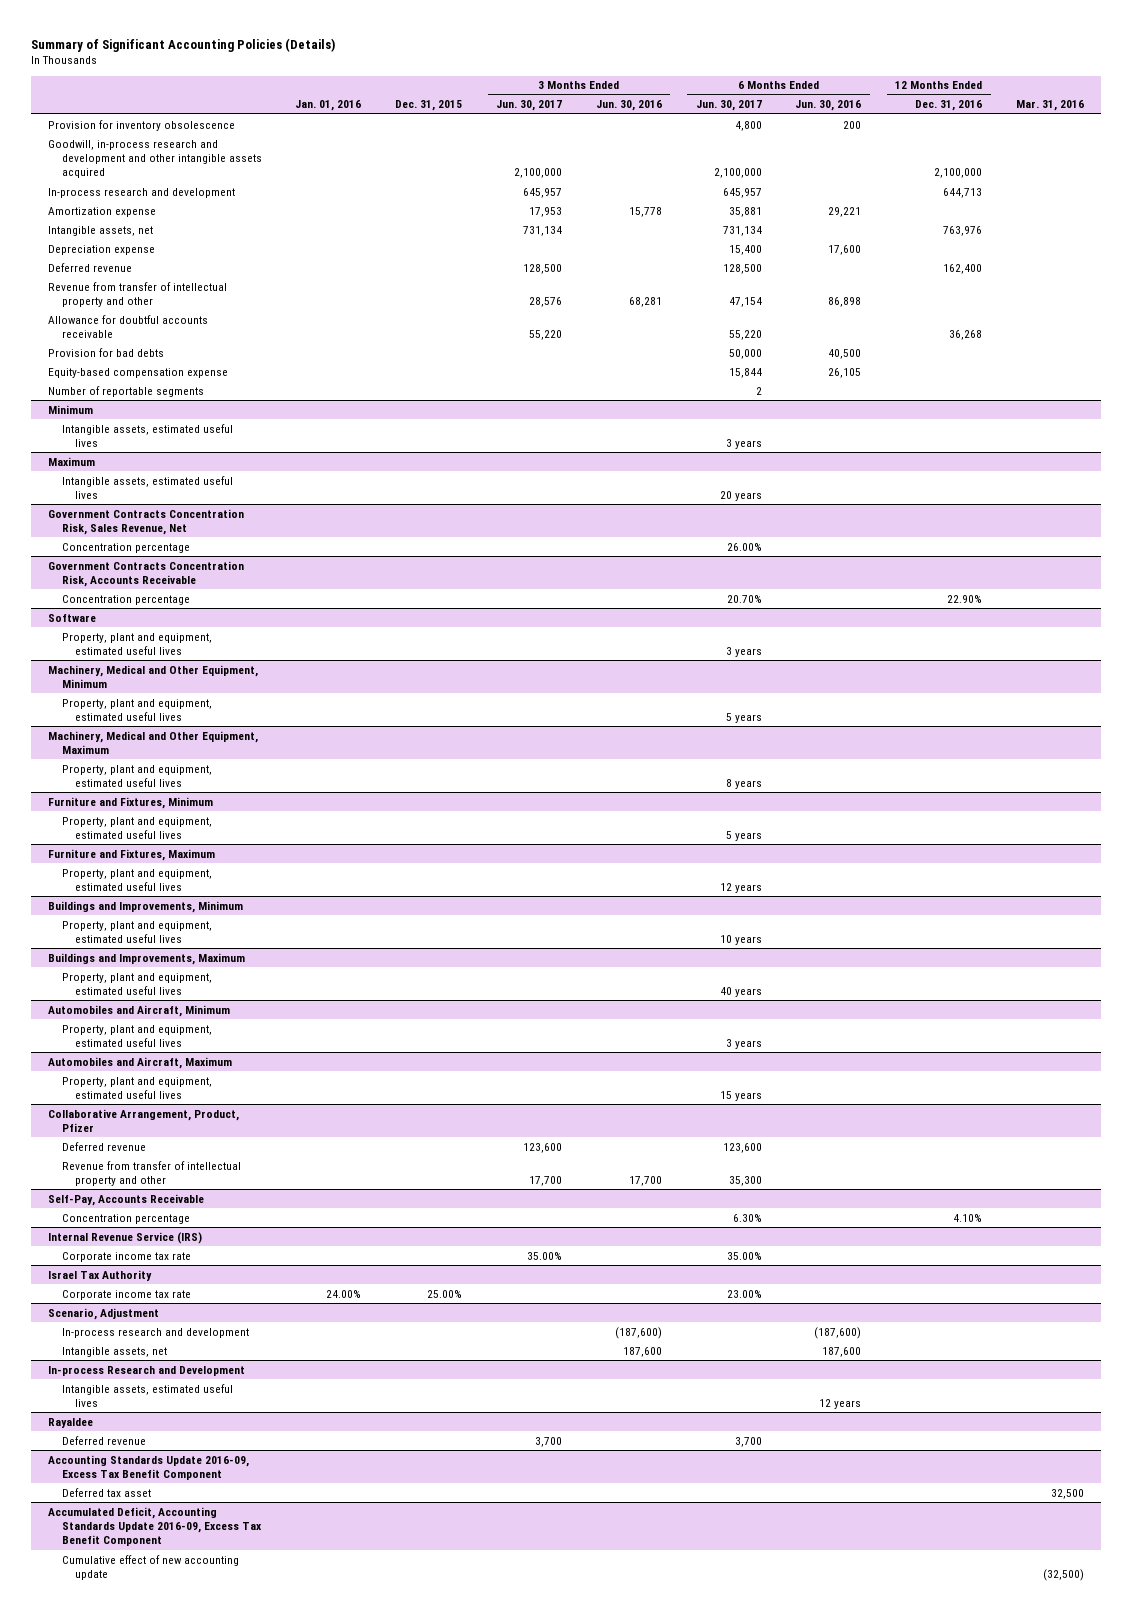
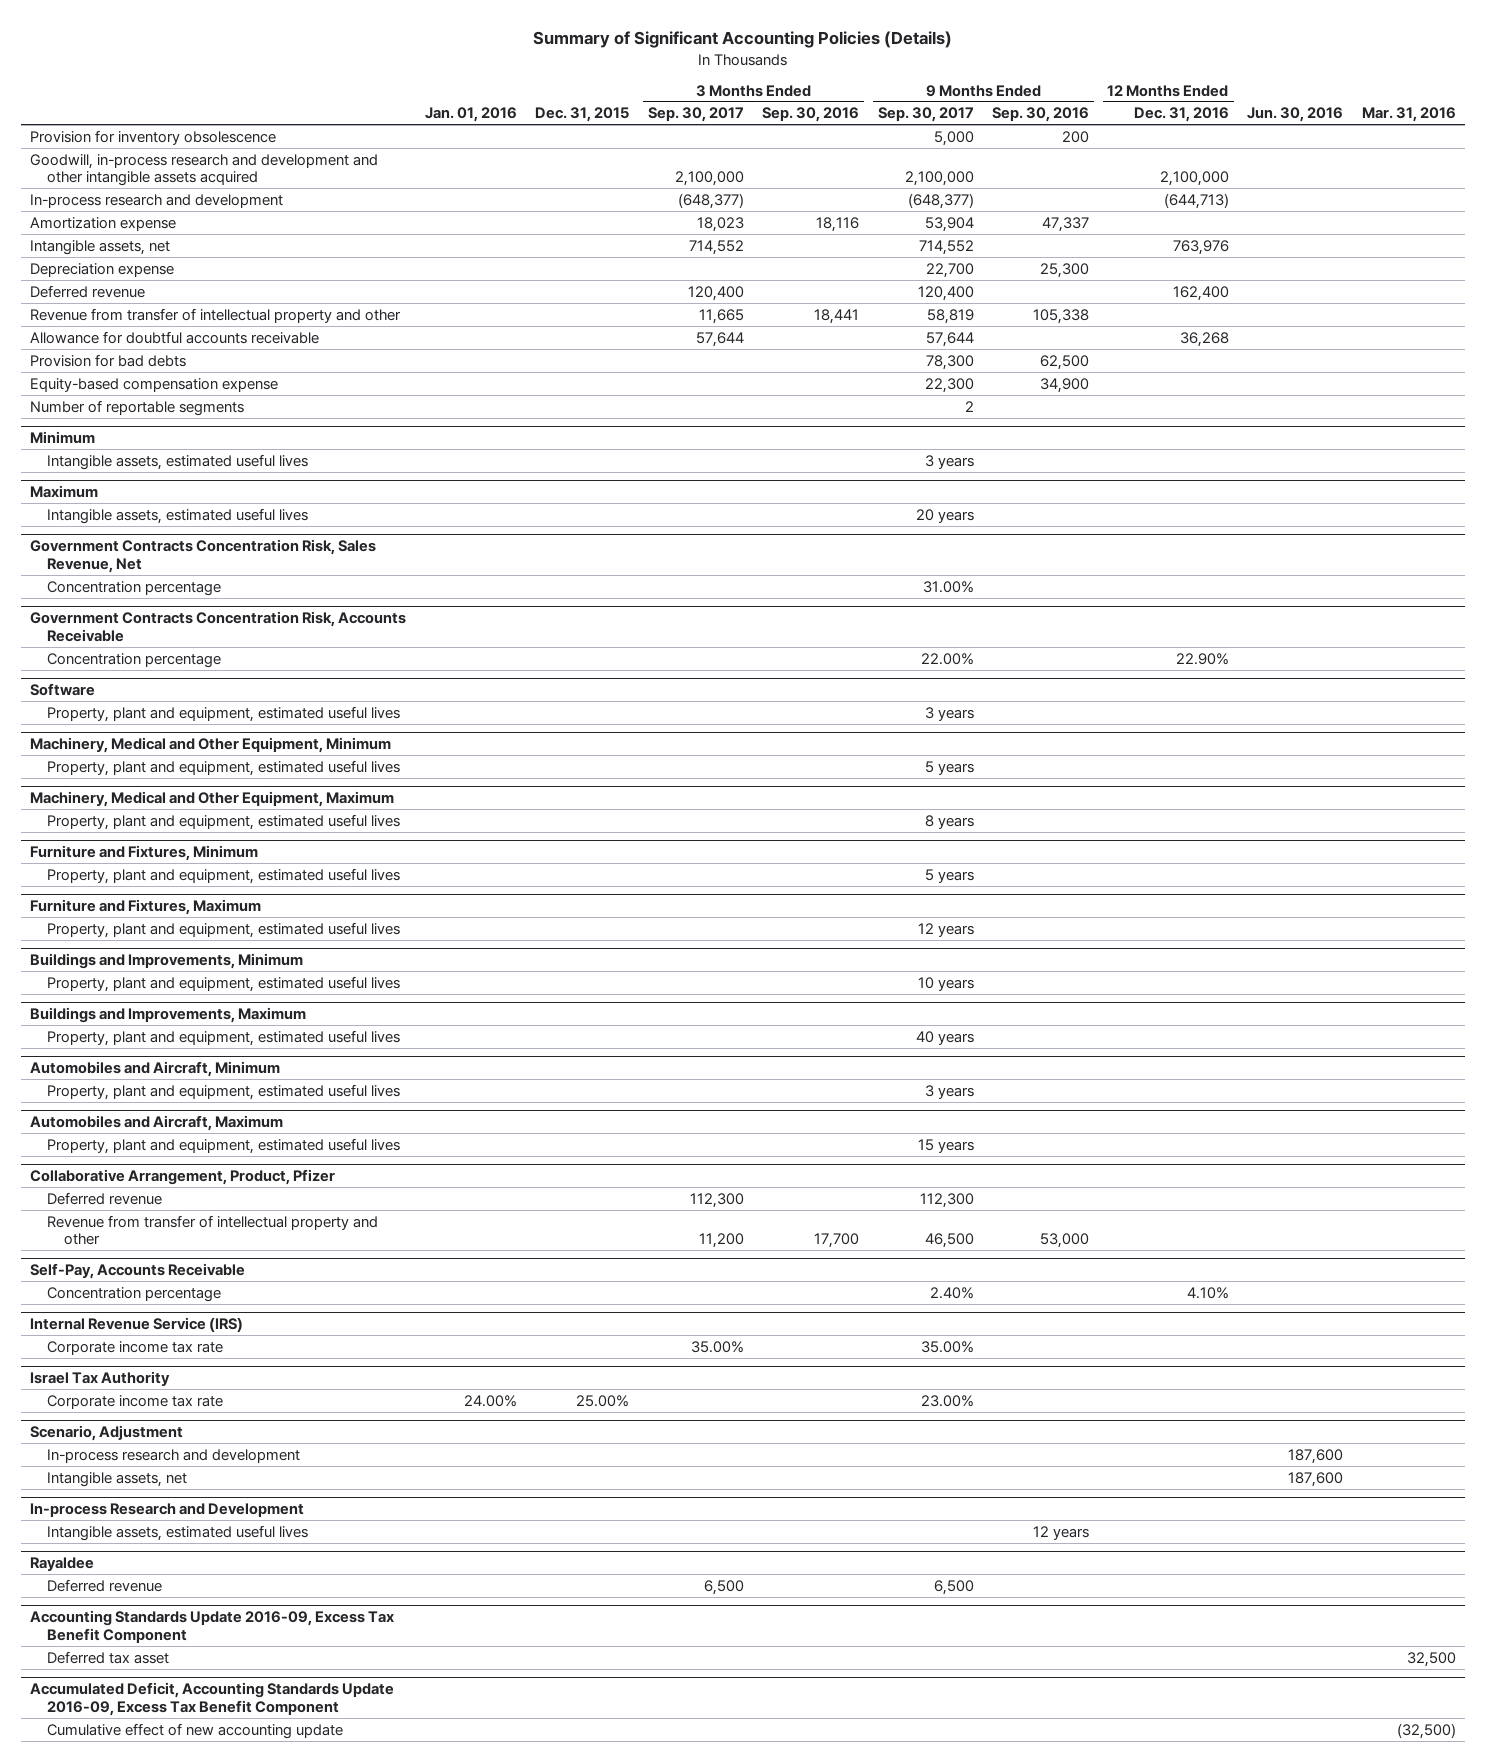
- | Jan. 01, 2016 | Dec. 31, 2015 | 3 Months Ended Jun. 30, 2017 | 3 Months Ended Jun. 30, 2016 | 6 Months Ended Jun. 30, 2017 | 6 Months Ended Jun. 30, 2016 | 12 Months Ended Dec. 31, 2016 | Mar. 31, 2016
+ | Jan. 01, 2016 | Dec. 31, 2015 | 3 Months Ended Sep. 30, 2017 | 3 Months Ended Sep. 30, 2016 | 9 Months Ended Sep. 30, 2017 | 9 Months Ended Sep. 30, 2016 | 12 Months Ended Dec. 31, 2016 | Jun. 30, 2016 | Mar. 31, 2016
- In-process research and development | | | 645,957 | | 645,957 | | 644,713 |
+ In-process research and development | | | (648,377) | | (648,377) | | (644,713) | |

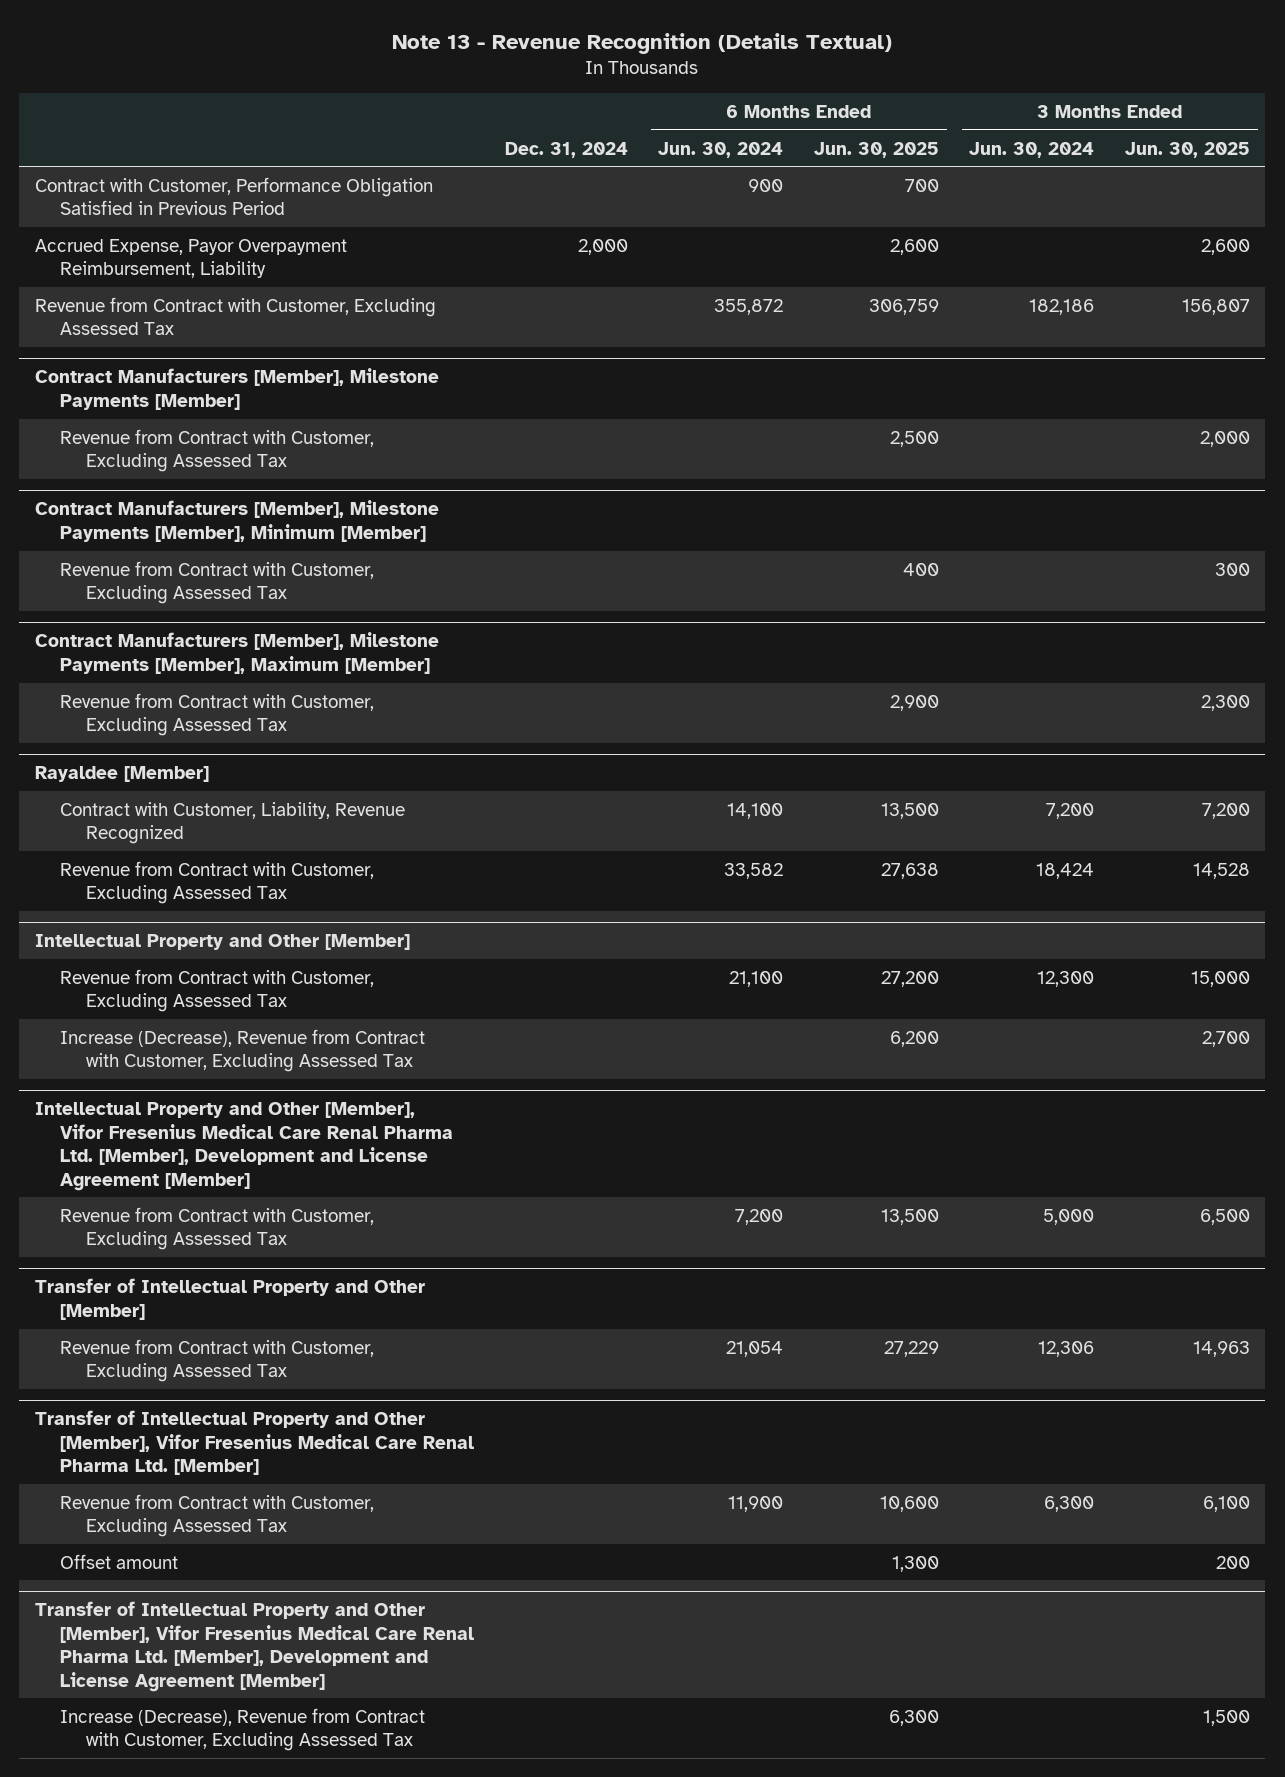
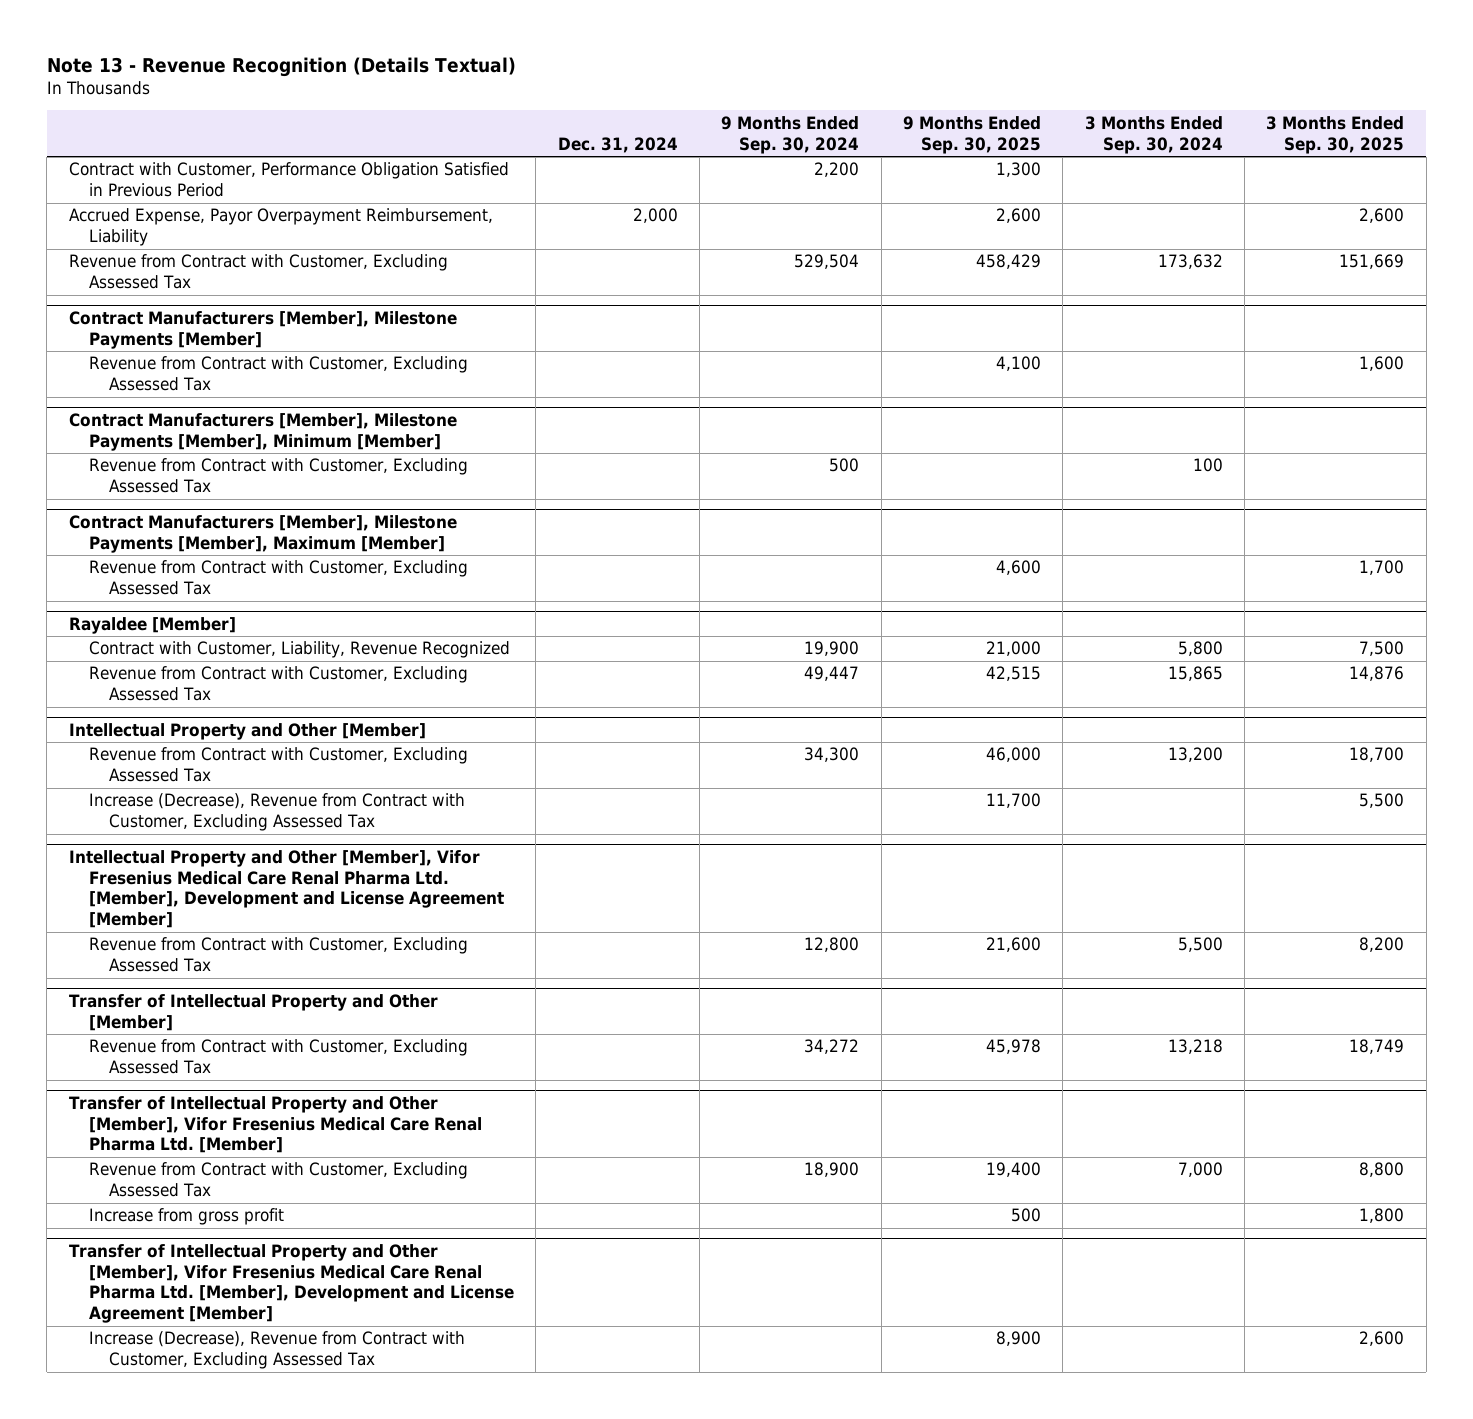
- | Dec. 31, 2024 | 6 Months Ended Jun. 30, 2024 | 6 Months Ended Jun. 30, 2025 | 3 Months Ended Jun. 30, 2024 | 3 Months Ended Jun. 30, 2025
+ | Dec. 31, 2024 | 9 Months Ended Sep. 30, 2024 | 9 Months Ended Sep. 30, 2025 | 3 Months Ended Sep. 30, 2024 | 3 Months Ended Sep. 30, 2025
@ Transfer of Intellectual Property and Other [Member], Vifor Fresenius Medical Care Renal Pharma Ltd. [Member]
- Offset amount | | | 1,300 | | 200
+ Increase from gross profit | | | 500 | | 1,800

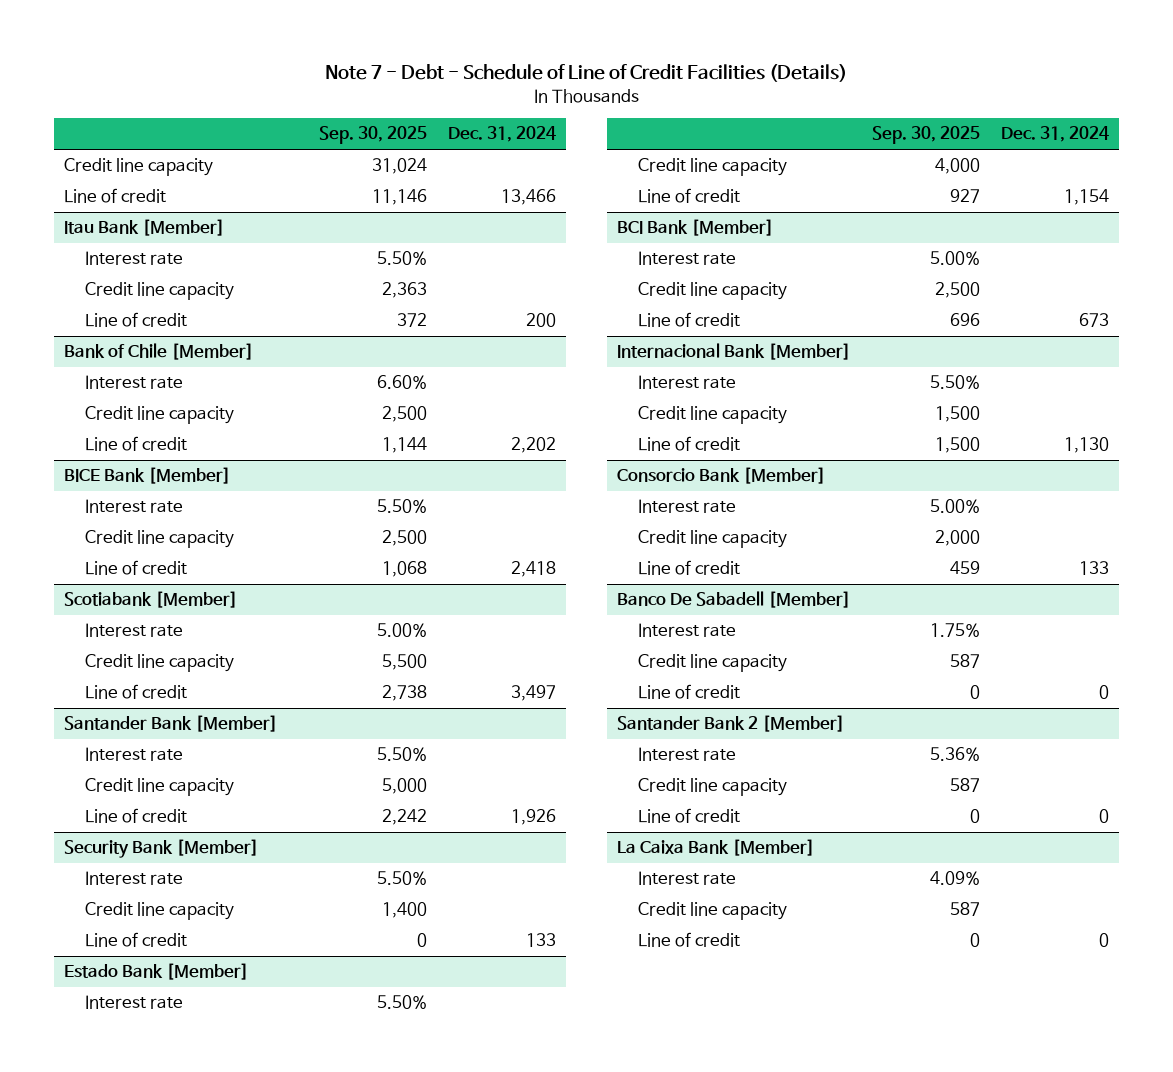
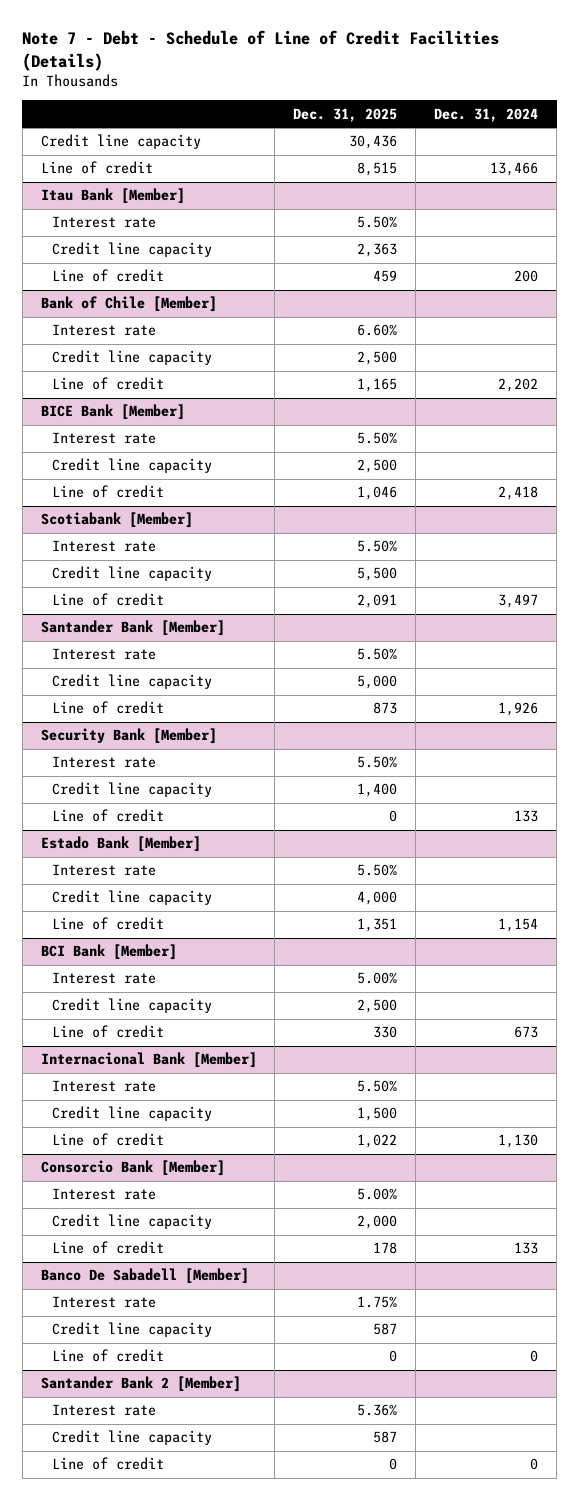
- | Sep. 30, 2025 | Dec. 31, 2024
+ | Dec. 31, 2025 | Dec. 31, 2024
- La Caixa Bank [Member]
- Interest rate | 4.09% |
- Credit line capacity | 587 |
- Line of credit | 0 | 0

